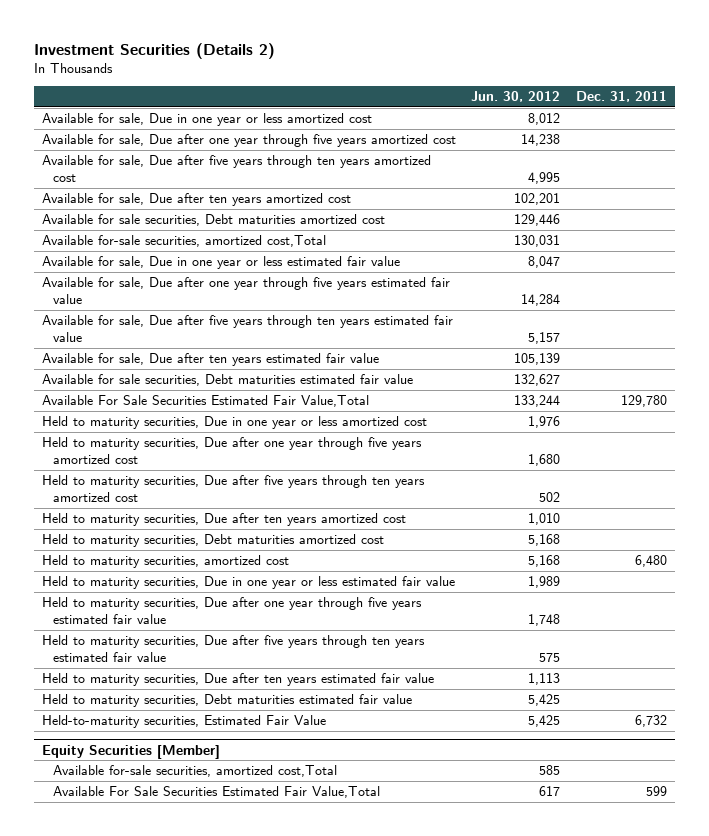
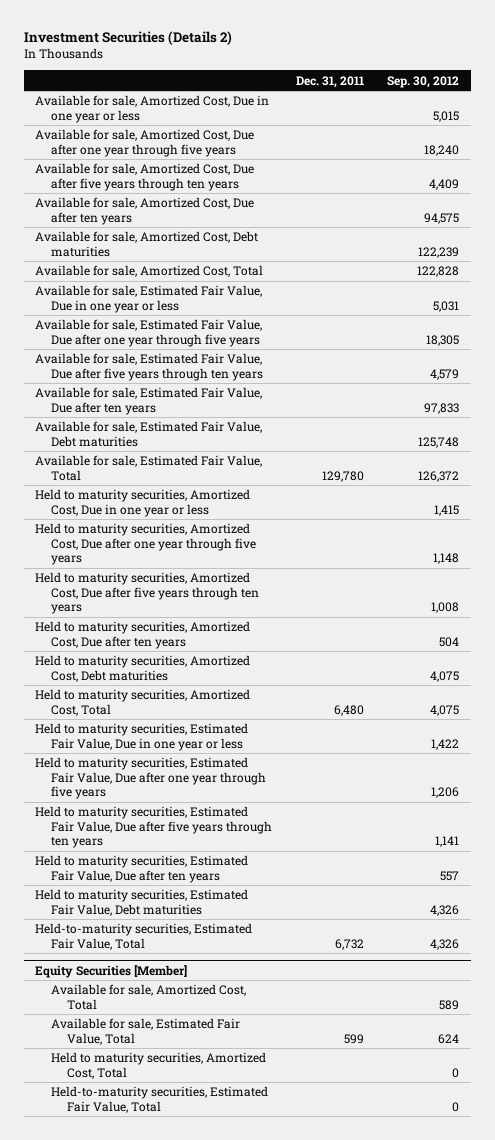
- | Jun. 30, 2012 | Dec. 31, 2011
+ | Dec. 31, 2011 | Sep. 30, 2012
- Available for sale, Due in one year or less amortized cost | 8,012 |
- Available for sale, Due after one year through five years amortized cost | 14,238 |
- Available for sale, Due after five years through ten years amortized cost | 4,995 |
- Available for sale, Due after ten years amortized cost | 102,201 |
- Available for sale securities, Debt maturities amortized cost | 129,446 |
- Available for-sale securities, amortized cost,Total | 130,031 |
- Available for sale, Due in one year or less estimated fair value | 8,047 |
- Available for sale, Due after one year through five years estimated fair value | 14,284 |
- Available for sale, Due after five years through ten years estimated fair value | 5,157 |
- Available for sale, Due after ten years estimated fair value | 105,139 |
- Available for sale securities, Debt maturities estimated fair value | 132,627 |
- Available For Sale Securities Estimated Fair Value,Total | 133,244 | 129,780
- Held to maturity securities, Due in one year or less amortized cost | 1,976 |
- Held to maturity securities, Due after one year through five years amortized cost | 1,680 |
- Held to maturity securities, Due after five years through ten years amortized cost | 502 |
- Held to maturity securities, Due after ten years amortized cost | 1,010 |
- Held to maturity securities, Debt maturities amortized cost | 5,168 |
- Held to maturity securities, amortized cost | 5,168 | 6,480
- Held to maturity securities, Due in one year or less estimated fair value | 1,989 |
- Held to maturity securities, Due after one year through five years estimated fair value | 1,748 |
- Held to maturity securities, Due after five years through ten years estimated fair value | 575 |
- Held to maturity securities, Due after ten years estimated fair value | 1,113 |
- Held to maturity securities, Debt maturities estimated fair value | 5,425 |
- Held-to-maturity securities, Estimated Fair Value | 5,425 | 6,732
+ Available for sale, Amortized Cost, Due in one year or less | | 5,015
+ Available for sale, Amortized Cost, Due after one year through five years | | 18,240
+ Available for sale, Amortized Cost, Due after five years through ten years | | 4,409
+ Available for sale, Amortized Cost, Due after ten years | | 94,575
+ Available for sale, Amortized Cost, Debt maturities | | 122,239
+ Available for sale, Amortized Cost, Total | | 122,828
+ Available for sale, Estimated Fair Value, Due in one year or less | | 5,031
+ Available for sale, Estimated Fair Value, Due after one year through five years | | 18,305
+ Available for sale, Estimated Fair Value, Due after five years through ten years | | 4,579
+ Available for sale, Estimated Fair Value, Due after ten years | | 97,833
+ Available for sale, Estimated Fair Value, Debt maturities | | 125,748
+ Available for sale, Estimated Fair Value, Total | 129,780 | 126,372
+ Held to maturity securities, Amortized Cost, Due in one year or less | | 1,415
+ Held to maturity securities, Amortized Cost, Due after one year through five years | | 1,148
+ Held to maturity securities, Amortized Cost, Due after five years through ten years | | 1,008
+ Held to maturity securities, Amortized Cost, Due after ten years | | 504
+ Held to maturity securities, Amortized Cost, Debt maturities | | 4,075
+ Held to maturity securities, Amortized Cost, Total | 6,480 | 4,075
+ Held to maturity securities, Estimated Fair Value, Due in one year or less | | 1,422
+ Held to maturity securities, Estimated Fair Value, Due after one year through five years | | 1,206
+ Held to maturity securities, Estimated Fair Value, Due after five years through ten years | | 1,141
+ Held to maturity securities, Estimated Fair Value, Due after ten years | | 557
+ Held to maturity securities, Estimated Fair Value, Debt maturities | | 4,326
+ Held-to-maturity securities, Estimated Fair Value, Total | 6,732 | 4,326
@ Equity Securities [Member]
- Available for-sale securities, amortized cost,Total | 585 |
- Available For Sale Securities Estimated Fair Value,Total | 617 | 599
+ Available for sale, Amortized Cost, Total | | 589
+ Available for sale, Estimated Fair Value, Total | 599 | 624
+ Held to maturity securities, Amortized Cost, Total | | 0
+ Held-to-maturity securities, Estimated Fair Value, Total | | 0

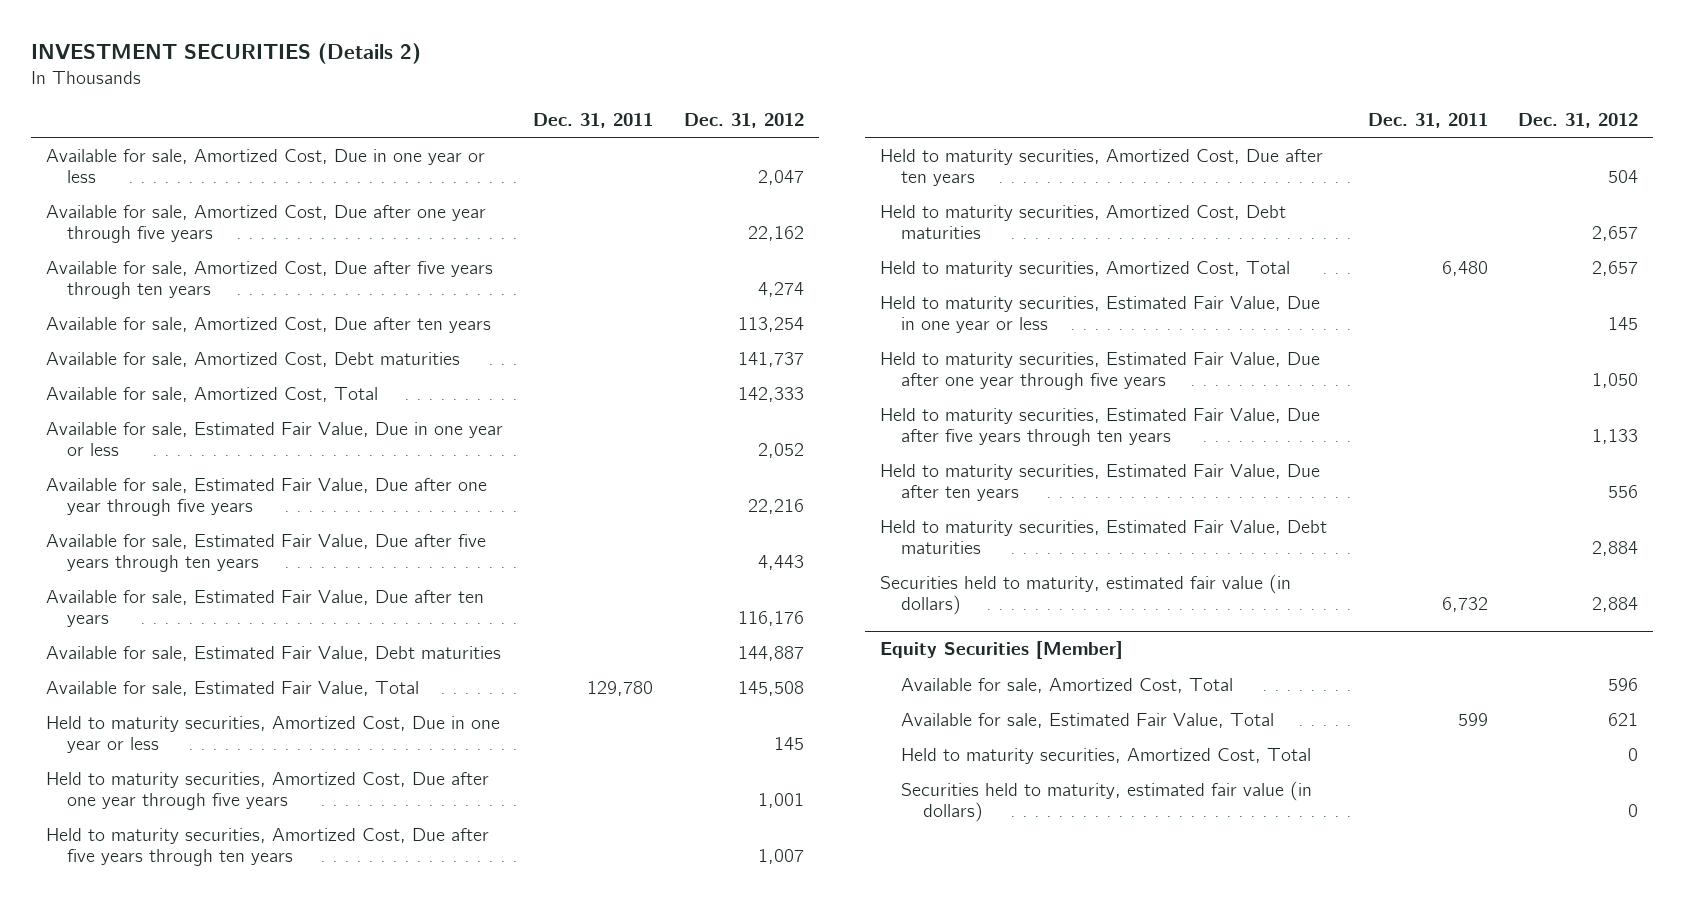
- Investment Securities (Details 2)
+ INVESTMENT SECURITIES (Details 2)
- | Dec. 31, 2011 | Sep. 30, 2012
+ | Dec. 31, 2011 | Dec. 31, 2012
- Held-to-maturity securities, Estimated Fair Value, Total | 6,732 | 4,326
+ Securities held to maturity, estimated fair value (in dollars) | 6,732 | 2,884
@ Equity Securities [Member]
- Held-to-maturity securities, Estimated Fair Value, Total | | 0
+ Securities held to maturity, estimated fair value (in dollars) | | 0

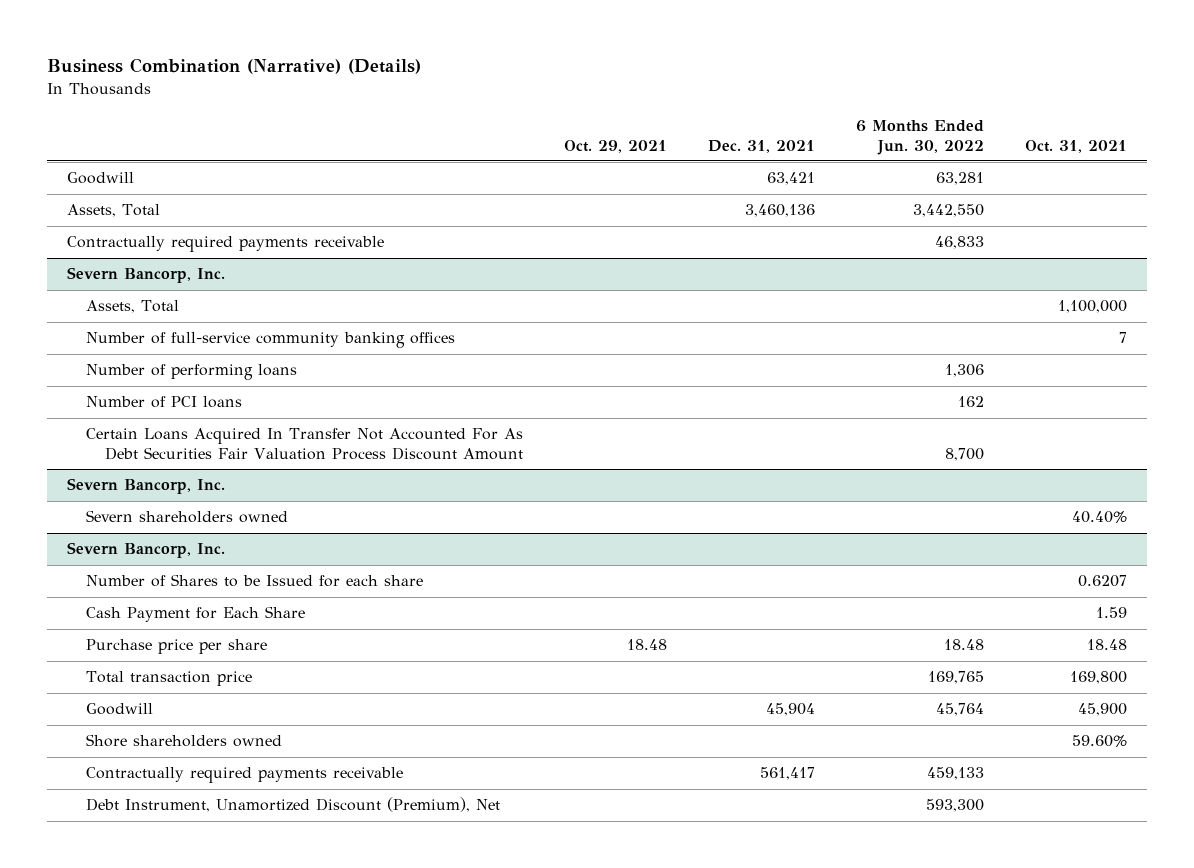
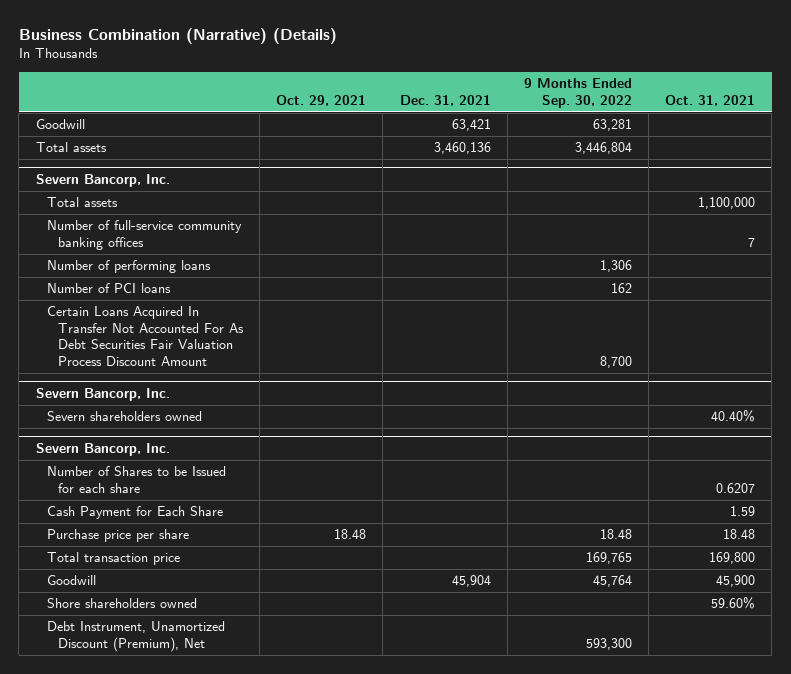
- | Oct. 29, 2021 | Dec. 31, 2021 | 6 Months Ended Jun. 30, 2022 | Oct. 31, 2021
+ | Oct. 29, 2021 | Dec. 31, 2021 | 9 Months Ended Sep. 30, 2022 | Oct. 31, 2021
- Assets, Total | | 3,460,136 | 3,442,550 |
- Contractually required payments receivable | | | 46,833 |
+ Total assets | | 3,460,136 | 3,446,804 |
@ Severn Bancorp, Inc.
- Assets, Total | | | | 1,100,000
+ Total assets | | | | 1,100,000
- Contractually required payments receivable | | 561,417 | 459,133 |

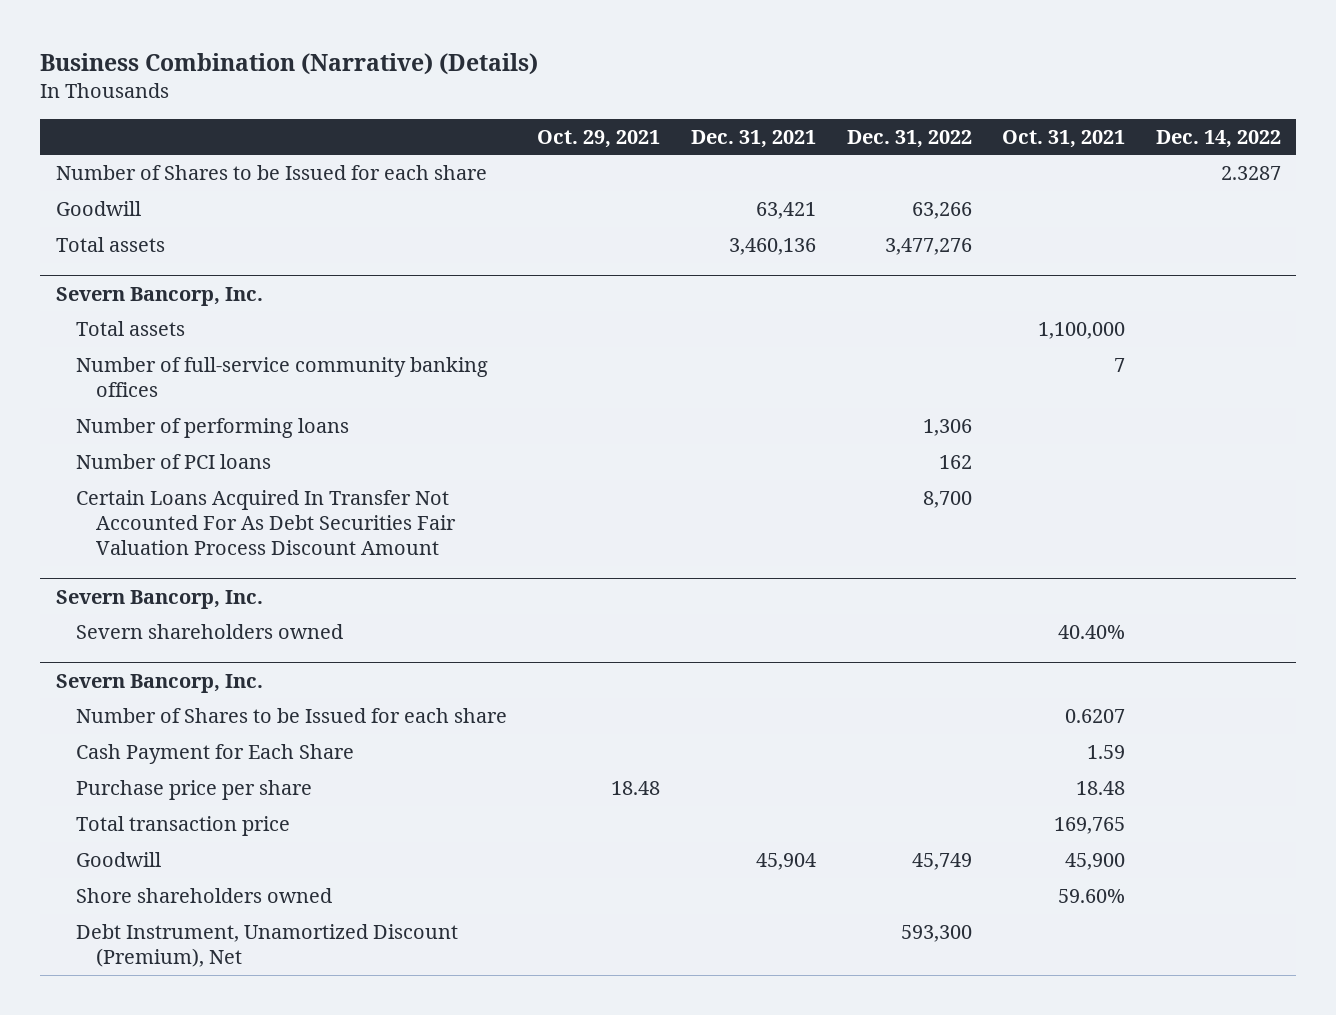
- | Oct. 29, 2021 | Dec. 31, 2021 | 9 Months Ended Sep. 30, 2022 | Oct. 31, 2021
+ | Oct. 29, 2021 | Dec. 31, 2021 | Dec. 31, 2022 | Oct. 31, 2021 | Dec. 14, 2022
+ Number of Shares to be Issued for each share | | | | | 2.3287
@ Severn Bancorp, Inc.
- Total transaction price | | | 169,765 | 169,800
+ Total transaction price | | | | 169,765 |

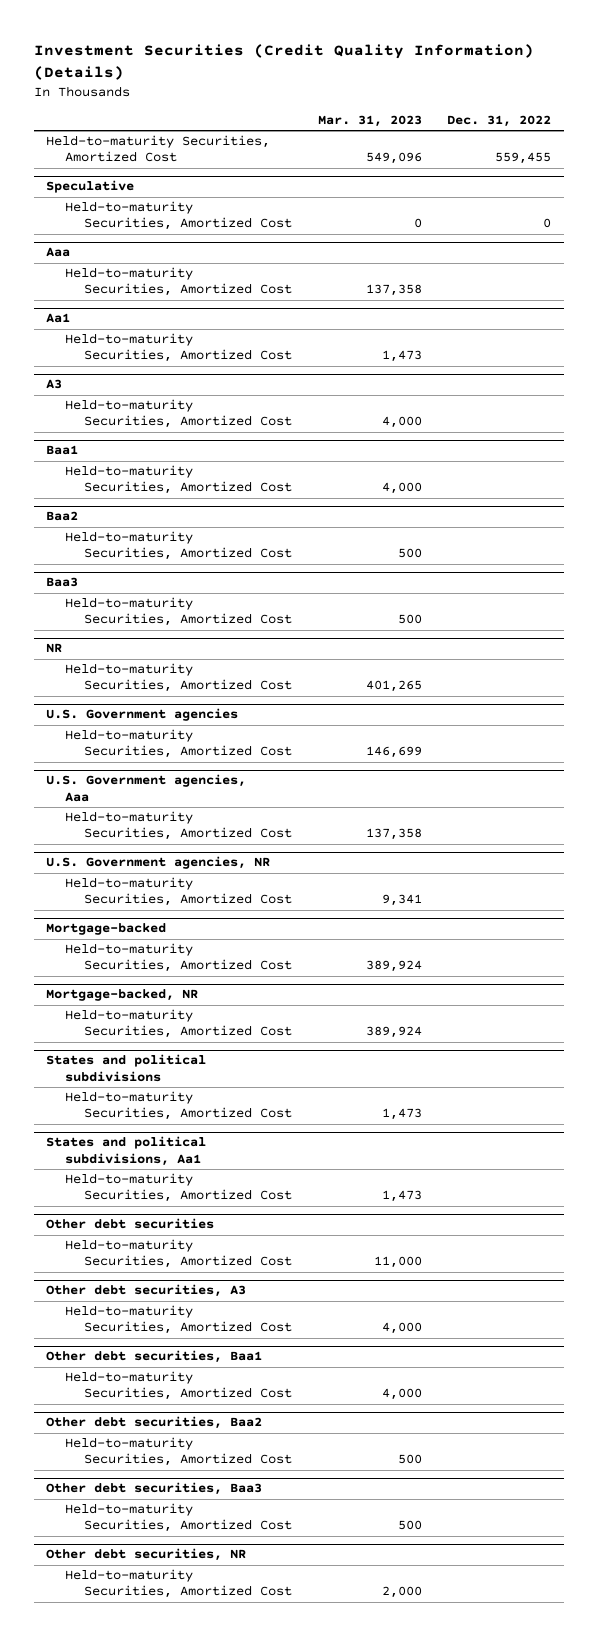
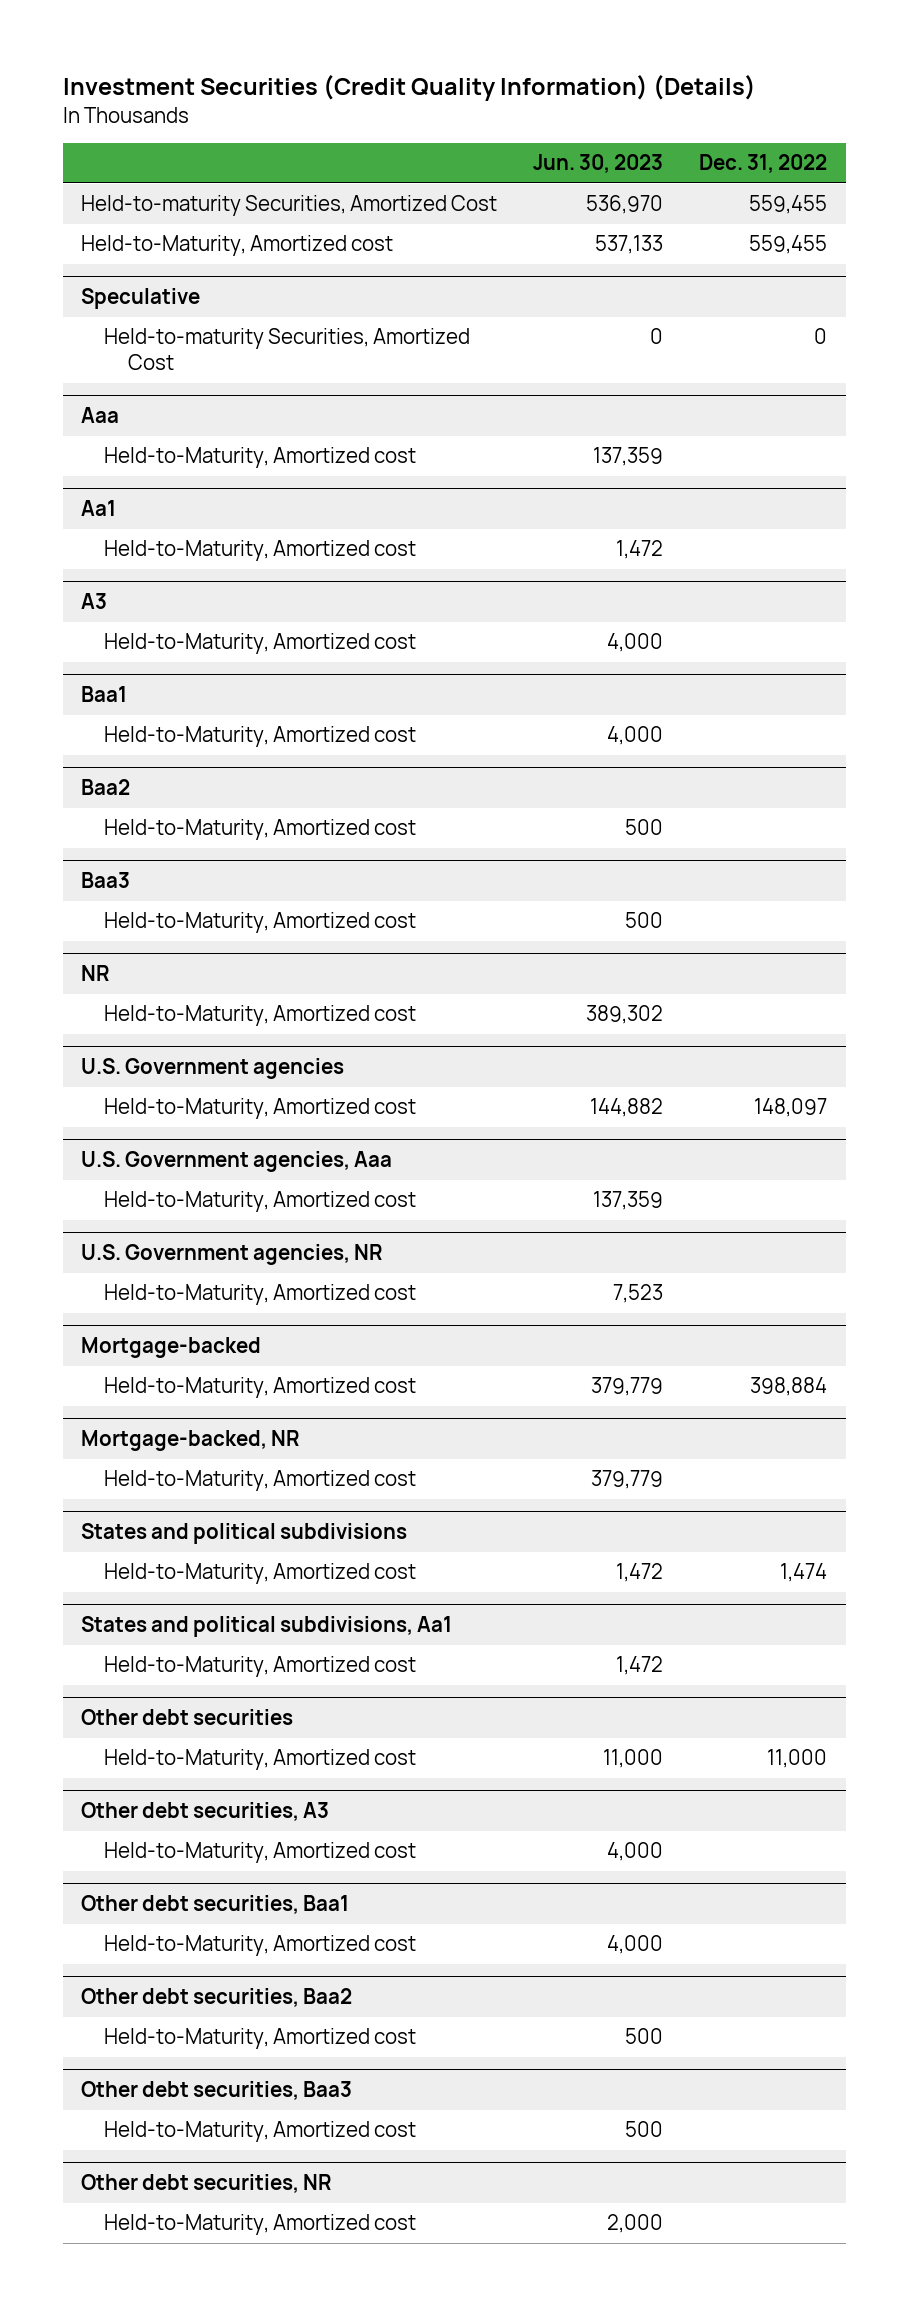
- | Mar. 31, 2023 | Dec. 31, 2022
+ | Jun. 30, 2023 | Dec. 31, 2022
+ Held-to-Maturity, Amortized cost | 537,133 | 559,455
@ Aaa
- Held-to-maturity Securities, Amortized Cost | 137,358 |
+ Held-to-Maturity, Amortized cost | 137,359 |
@ Aa1
- Held-to-maturity Securities, Amortized Cost | 1,473 |
+ Held-to-Maturity, Amortized cost | 1,472 |
@ A3
- Held-to-maturity Securities, Amortized Cost | 4,000 |
+ Held-to-Maturity, Amortized cost | 4,000 |
@ Baa1
- Held-to-maturity Securities, Amortized Cost | 4,000 |
+ Held-to-Maturity, Amortized cost | 4,000 |
@ Baa2
- Held-to-maturity Securities, Amortized Cost | 500 |
+ Held-to-Maturity, Amortized cost | 500 |
@ Baa3
- Held-to-maturity Securities, Amortized Cost | 500 |
+ Held-to-Maturity, Amortized cost | 500 |
@ NR
- Held-to-maturity Securities, Amortized Cost | 401,265 |
+ Held-to-Maturity, Amortized cost | 389,302 |
@ U.S. Government agencies
- Held-to-maturity Securities, Amortized Cost | 146,699 |
+ Held-to-Maturity, Amortized cost | 144,882 | 148,097
@ U.S. Government agencies, Aaa
- Held-to-maturity Securities, Amortized Cost | 137,358 |
+ Held-to-Maturity, Amortized cost | 137,359 |
@ U.S. Government agencies, NR
- Held-to-maturity Securities, Amortized Cost | 9,341 |
+ Held-to-Maturity, Amortized cost | 7,523 |
@ Mortgage-backed
- Held-to-maturity Securities, Amortized Cost | 389,924 |
+ Held-to-Maturity, Amortized cost | 379,779 | 398,884
@ Mortgage-backed, NR
- Held-to-maturity Securities, Amortized Cost | 389,924 |
+ Held-to-Maturity, Amortized cost | 379,779 |
@ States and political subdivisions
- Held-to-maturity Securities, Amortized Cost | 1,473 |
+ Held-to-Maturity, Amortized cost | 1,472 | 1,474
@ States and political subdivisions, Aa1
- Held-to-maturity Securities, Amortized Cost | 1,473 |
+ Held-to-Maturity, Amortized cost | 1,472 |
@ Other debt securities
- Held-to-maturity Securities, Amortized Cost | 11,000 |
+ Held-to-Maturity, Amortized cost | 11,000 | 11,000
@ Other debt securities, A3
- Held-to-maturity Securities, Amortized Cost | 4,000 |
+ Held-to-Maturity, Amortized cost | 4,000 |
@ Other debt securities, Baa1
- Held-to-maturity Securities, Amortized Cost | 4,000 |
+ Held-to-Maturity, Amortized cost | 4,000 |
@ Other debt securities, Baa2
- Held-to-maturity Securities, Amortized Cost | 500 |
+ Held-to-Maturity, Amortized cost | 500 |
@ Other debt securities, Baa3
- Held-to-maturity Securities, Amortized Cost | 500 |
+ Held-to-Maturity, Amortized cost | 500 |
@ Other debt securities, NR
- Held-to-maturity Securities, Amortized Cost | 2,000 |
+ Held-to-Maturity, Amortized cost | 2,000 |

